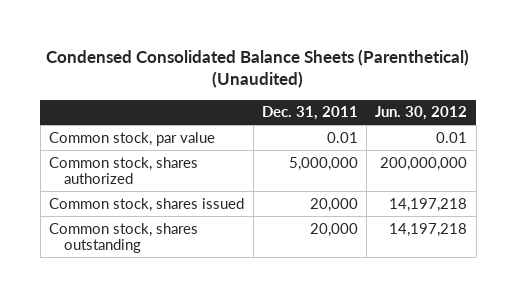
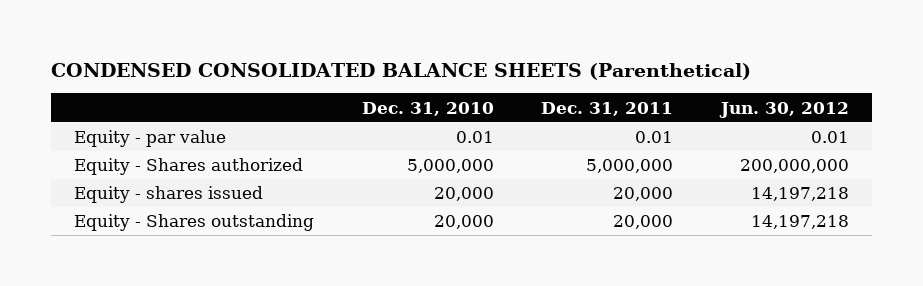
- Condensed Consolidated Balance Sheets (Parenthetical) (Unaudited)
+ CONDENSED CONSOLIDATED BALANCE SHEETS (Parenthetical)
- | Dec. 31, 2011 | Jun. 30, 2012
+ | Dec. 31, 2010 | Dec. 31, 2011 | Jun. 30, 2012
- Common stock, par value | 0.01 | 0.01
- Common stock, shares authorized | 5,000,000 | 200,000,000
- Common stock, shares issued | 20,000 | 14,197,218
- Common stock, shares outstanding | 20,000 | 14,197,218
+ Equity - par value | 0.01 | 0.01 | 0.01
+ Equity - Shares authorized | 5,000,000 | 5,000,000 | 200,000,000
+ Equity - shares issued | 20,000 | 20,000 | 14,197,218
+ Equity - Shares outstanding | 20,000 | 20,000 | 14,197,218

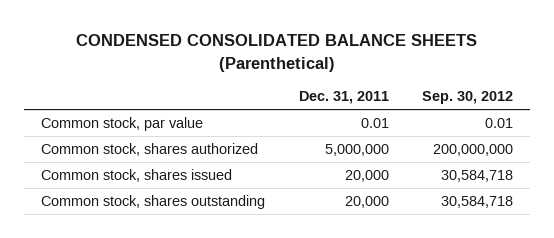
- | Dec. 31, 2010 | Dec. 31, 2011 | Jun. 30, 2012
+ | Dec. 31, 2011 | Sep. 30, 2012
- Equity - par value | 0.01 | 0.01 | 0.01
- Equity - Shares authorized | 5,000,000 | 5,000,000 | 200,000,000
- Equity - shares issued | 20,000 | 20,000 | 14,197,218
- Equity - Shares outstanding | 20,000 | 20,000 | 14,197,218
+ Common stock, par value | 0.01 | 0.01
+ Common stock, shares authorized | 5,000,000 | 200,000,000
+ Common stock, shares issued | 20,000 | 30,584,718
+ Common stock, shares outstanding | 20,000 | 30,584,718

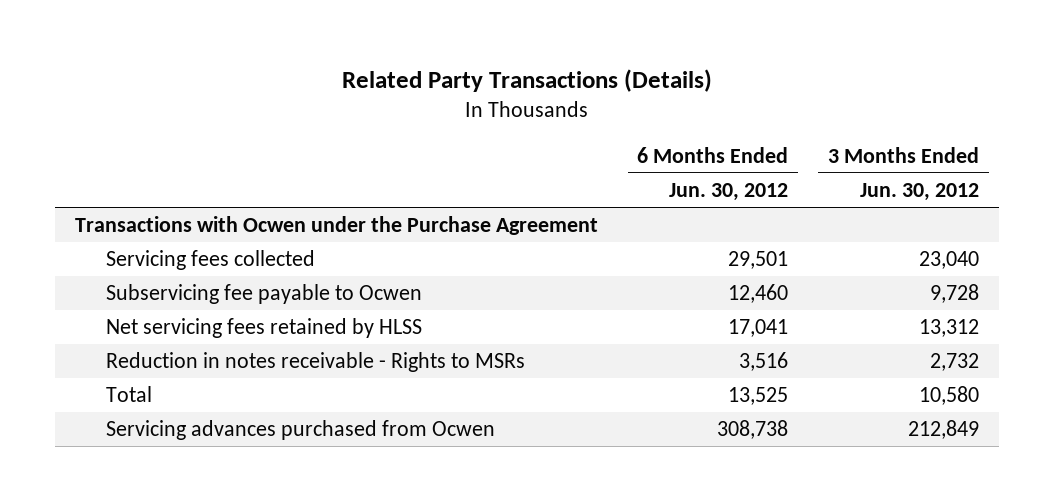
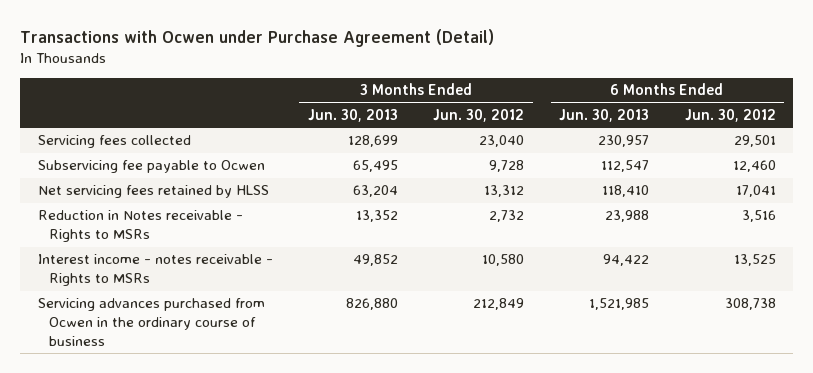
- Related Party Transactions (Details)
+ Transactions with Ocwen under Purchase Agreement (Detail)
- | 6 Months Ended Jun. 30, 2012 | 3 Months Ended Jun. 30, 2012
+ | 3 Months Ended Jun. 30, 2013 | 3 Months Ended Jun. 30, 2012 | 6 Months Ended Jun. 30, 2013 | 6 Months Ended Jun. 30, 2012
- Transactions with Ocwen under the Purchase Agreement
- Reduction in notes receivable - Rights to MSRs | 3,516 | 2,732
- Total | 13,525 | 10,580
- Servicing advances purchased from Ocwen | 308,738 | 212,849
+ Reduction in Notes receivable - Rights to MSRs | 13,352 | 2,732 | 23,988 | 3,516
+ Interest income - notes receivable - Rights to MSRs | 49,852 | 10,580 | 94,422 | 13,525
+ Servicing advances purchased from Ocwen in the ordinary course of business | 826,880 | 212,849 | 1,521,985 | 308,738

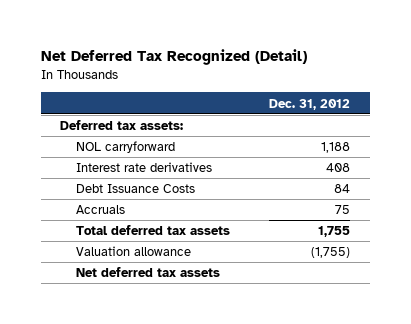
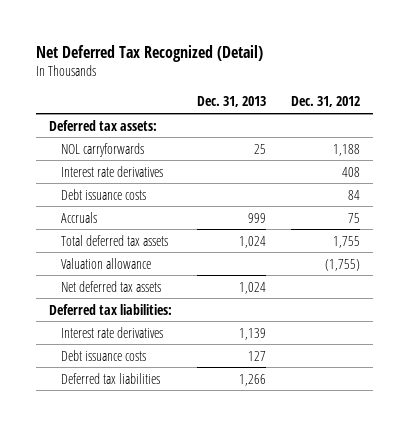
- | Dec. 31, 2012
+ | Dec. 31, 2013 | Dec. 31, 2012
- NOL carryforward | 1,188
+ NOL carryforwards | 25 | 1,188
- Debt Issuance Costs | 84
+ Debt issuance costs | | 84
+ Deferred tax liabilities:
+ Interest rate derivatives | 1,139 |
+ Debt issuance costs | 127 |
+ Deferred tax liabilities | 1,266 |

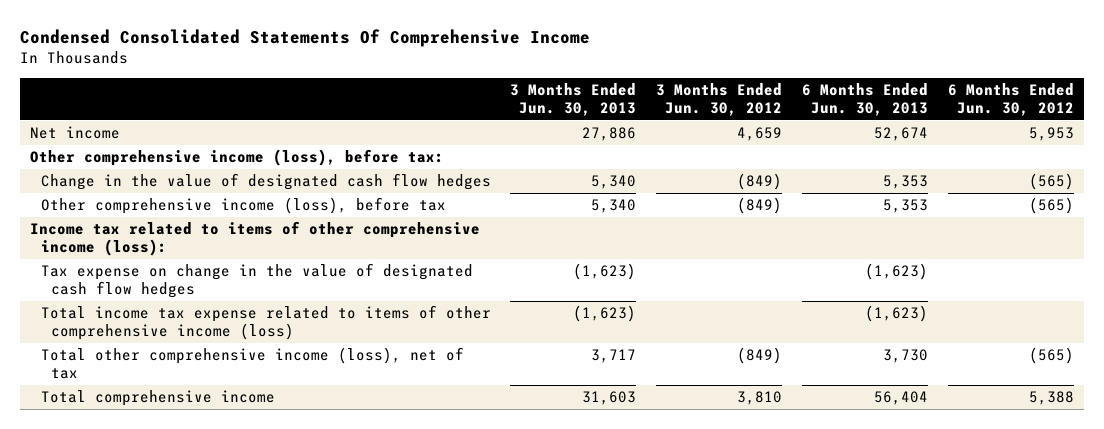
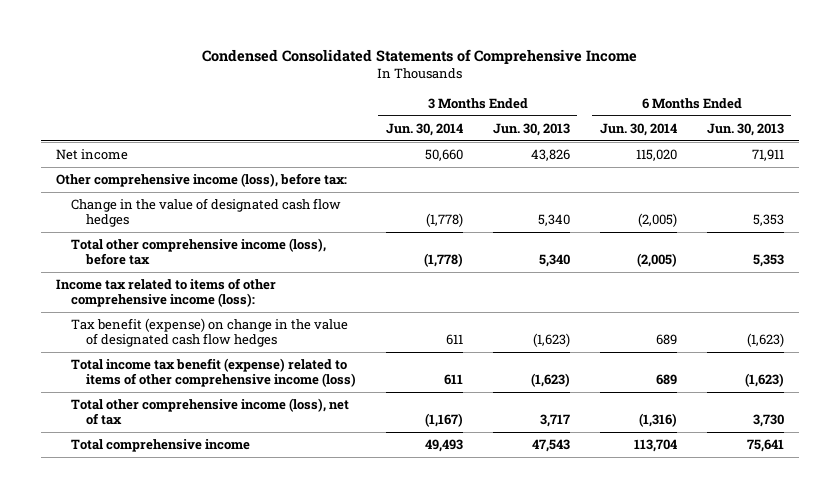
- Condensed Consolidated Statements Of Comprehensive Income
+ Condensed Consolidated Statements of Comprehensive Income
- | 3 Months Ended Jun. 30, 2013 | 3 Months Ended Jun. 30, 2012 | 6 Months Ended Jun. 30, 2013 | 6 Months Ended Jun. 30, 2012
+ | 3 Months Ended Jun. 30, 2014 | 3 Months Ended Jun. 30, 2013 | 6 Months Ended Jun. 30, 2014 | 6 Months Ended Jun. 30, 2013
- Net income | 27,886 | 4,659 | 52,674 | 5,953
+ Net income | 50,660 | 43,826 | 115,020 | 71,911
- Other comprehensive income (loss), before tax | 5,340 | (849) | 5,353 | (565)
+ Total other comprehensive income (loss), before tax | (1,778) | 5,340 | (2,005) | 5,353
- Tax expense on change in the value of designated cash flow hedges | (1,623) | | (1,623) |
- Total income tax expense related to items of other comprehensive income (loss) | (1,623) | | (1,623) |
+ Tax benefit (expense) on change in the value of designated cash flow hedges | 611 | (1,623) | 689 | (1,623)
+ Total income tax benefit (expense) related to items of other comprehensive income (loss) | 611 | (1,623) | 689 | (1,623)
- Total comprehensive income | 31,603 | 3,810 | 56,404 | 5,388
+ Total comprehensive income | 49,493 | 47,543 | 113,704 | 75,641

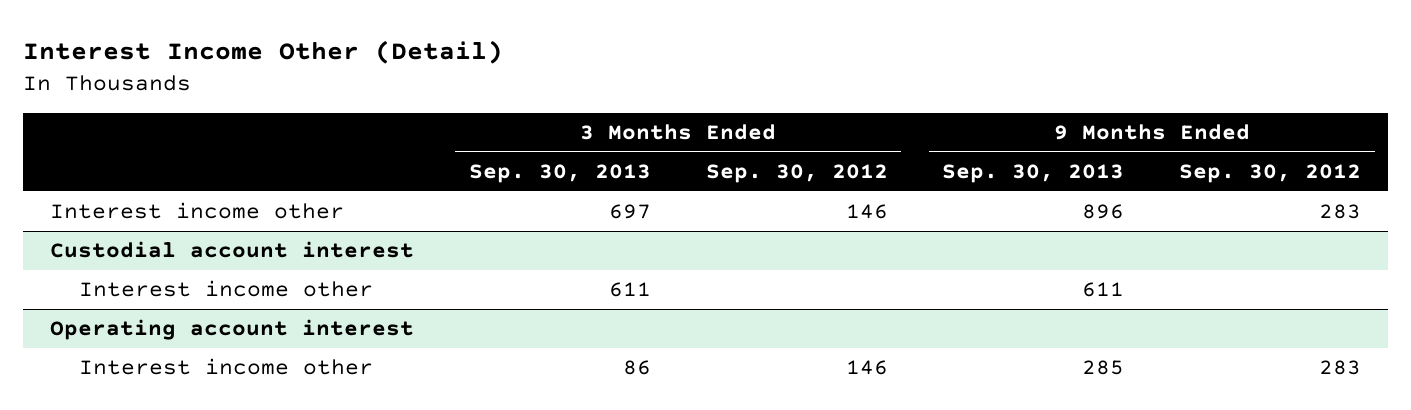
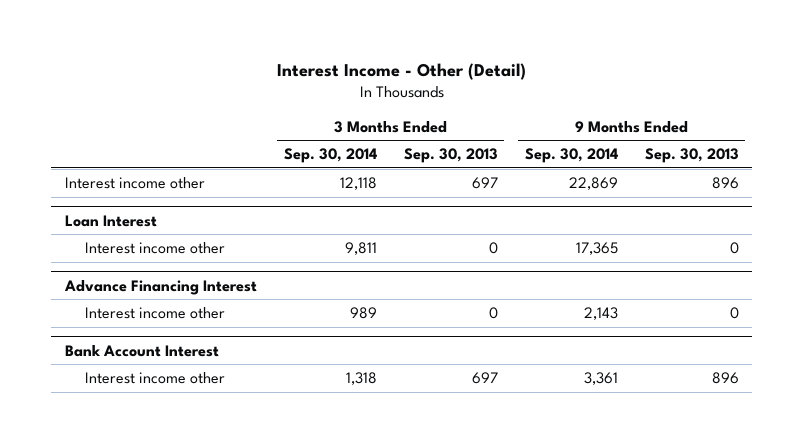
- Interest Income Other (Detail)
+ Interest Income - Other (Detail)
- | 3 Months Ended Sep. 30, 2013 | 3 Months Ended Sep. 30, 2012 | 9 Months Ended Sep. 30, 2013 | 9 Months Ended Sep. 30, 2012
+ | 3 Months Ended Sep. 30, 2014 | 3 Months Ended Sep. 30, 2013 | 9 Months Ended Sep. 30, 2014 | 9 Months Ended Sep. 30, 2013
- Custodial account interest
- Interest income other | 611 | | 611 |
- Operating account interest
- Interest income other | 86 | 146 | 285 | 283
+ Loan Interest
+ Interest income other | 9,811 | 0 | 17,365 | 0
+ Advance Financing Interest
+ Interest income other | 989 | 0 | 2,143 | 0
+ Bank Account Interest
+ Interest income other | 1,318 | 697 | 3,361 | 896

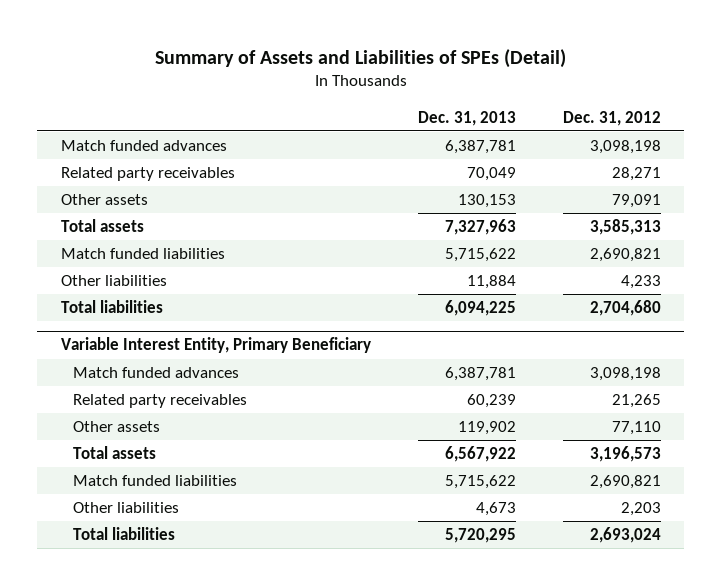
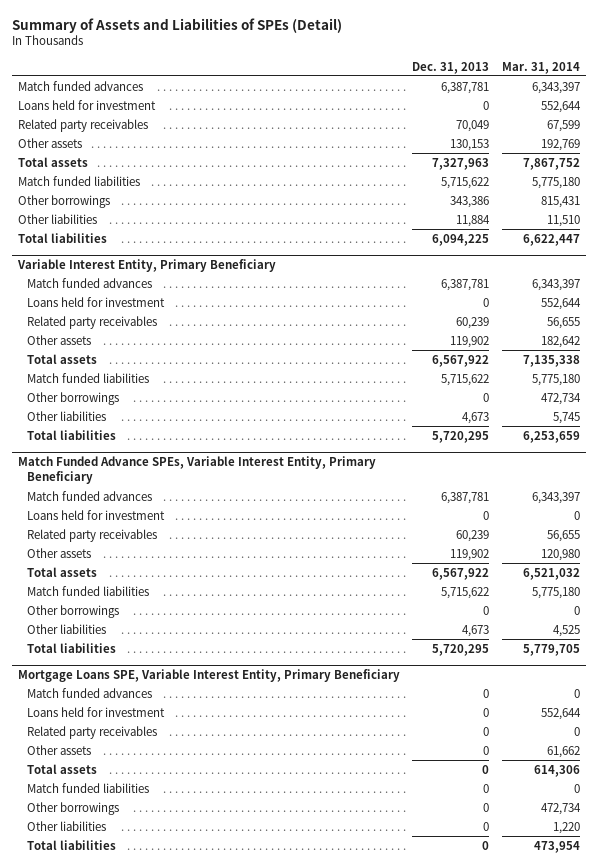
- | Dec. 31, 2013 | Dec. 31, 2012
+ | Dec. 31, 2013 | Mar. 31, 2014
+ Loans held for investment | 0 | 552,644
+ Other borrowings | 343,386 | 815,431
@ Variable Interest Entity, Primary Beneficiary
+ Loans held for investment | 0 | 552,644
+ Other borrowings | 0 | 472,734
+ Match Funded Advance SPEs, Variable Interest Entity, Primary Beneficiary
+ Match funded advances | 6,387,781 | 6,343,397
+ Loans held for investment | 0 | 0
+ Related party receivables | 60,239 | 56,655
+ Other assets | 119,902 | 120,980
+ Total assets | 6,567,922 | 6,521,032
+ Match funded liabilities | 5,715,622 | 5,775,180
+ Other borrowings | 0 | 0
+ Other liabilities | 4,673 | 4,525
+ Total liabilities | 5,720,295 | 5,779,705
+ Mortgage Loans SPE, Variable Interest Entity, Primary Beneficiary
+ Match funded advances | 0 | 0
+ Loans held for investment | 0 | 552,644
+ Related party receivables | 0 | 0
+ Other assets | 0 | 61,662
+ Total assets | 0 | 614,306
+ Match funded liabilities | 0 | 0
+ Other borrowings | 0 | 472,734
+ Other liabilities | 0 | 1,220
+ Total liabilities | 0 | 473,954

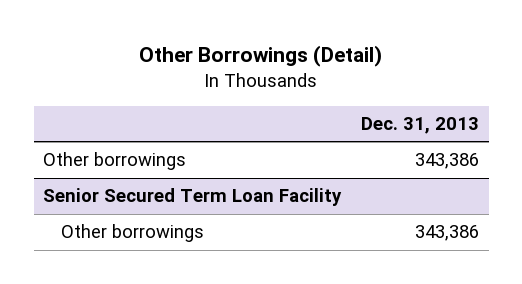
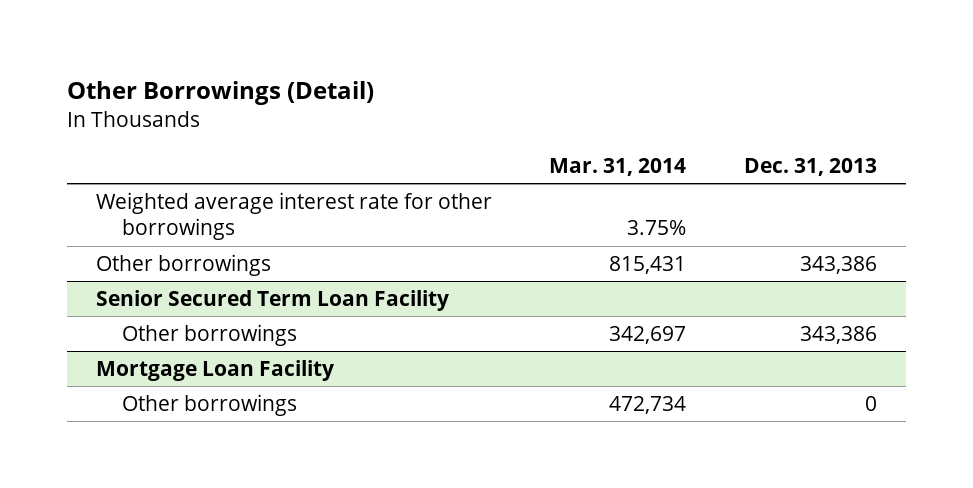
- | Dec. 31, 2013
+ | Mar. 31, 2014 | Dec. 31, 2013
+ Weighted average interest rate for other borrowings | 3.75% |
+ Mortgage Loan Facility
+ Other borrowings | 472,734 | 0

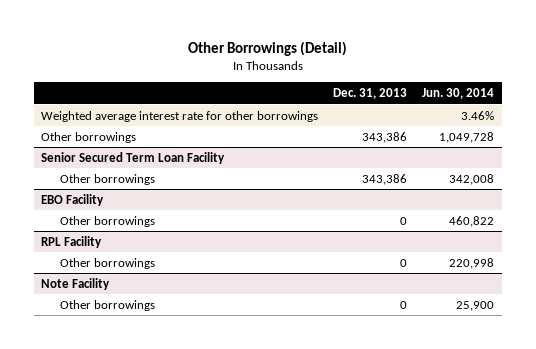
- | Mar. 31, 2014 | Dec. 31, 2013
+ | Dec. 31, 2013 | Jun. 30, 2014
- Mortgage Loan Facility
+ EBO Facility
+ RPL Facility
+ Other borrowings | 0 | 220,998
+ Note Facility
+ Other borrowings | 0 | 25,900

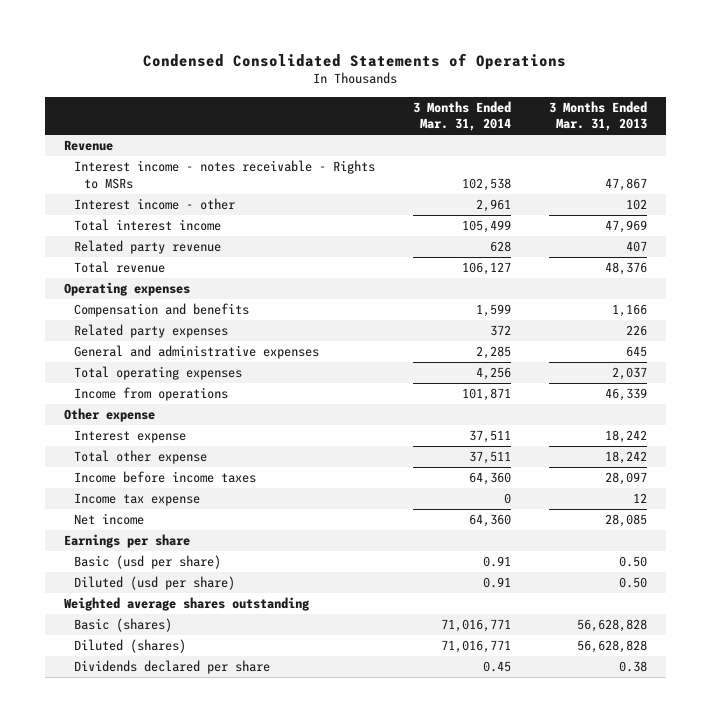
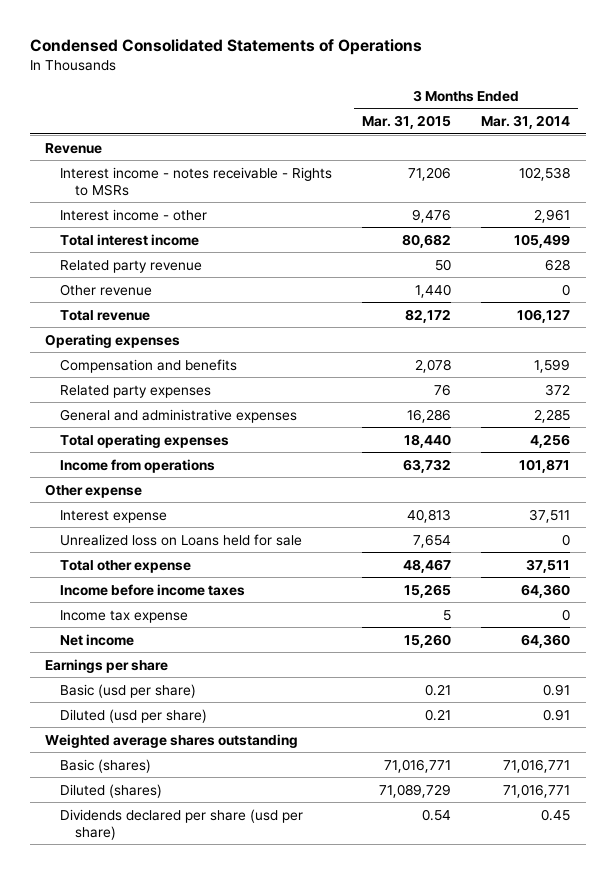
- | 3 Months Ended Mar. 31, 2014 | 3 Months Ended Mar. 31, 2013
+ | 3 Months Ended Mar. 31, 2015 | 3 Months Ended Mar. 31, 2014
+ Other revenue | 1,440 | 0
+ Unrealized loss on Loans held for sale | 7,654 | 0
- Dividends declared per share | 0.45 | 0.38
+ Dividends declared per share (usd per share) | 0.54 | 0.45

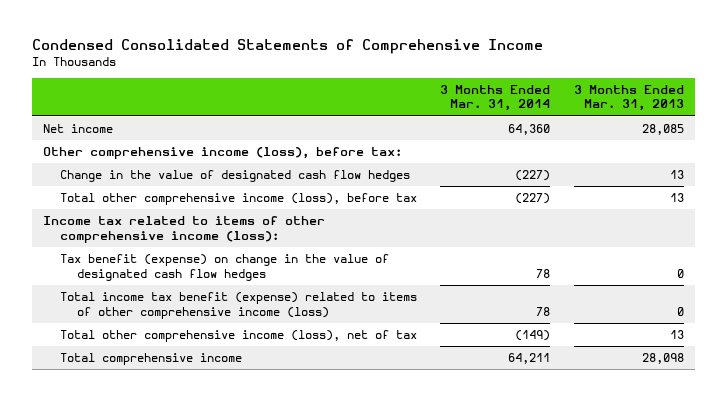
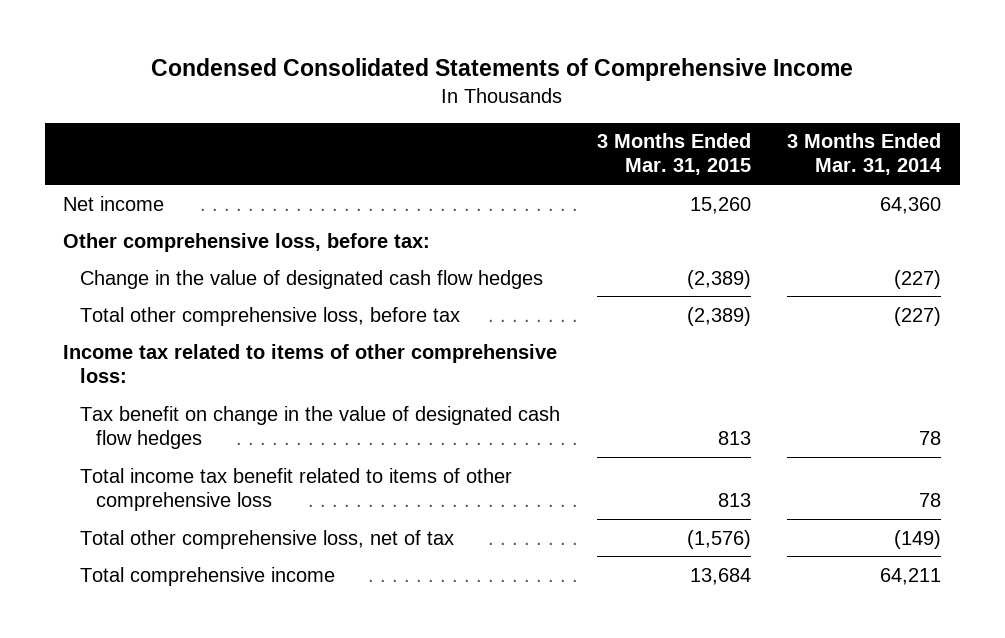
- | 3 Months Ended Mar. 31, 2014 | 3 Months Ended Mar. 31, 2013
+ | 3 Months Ended Mar. 31, 2015 | 3 Months Ended Mar. 31, 2014
- Other comprehensive income (loss), before tax:
+ Other comprehensive loss, before tax:
- Total other comprehensive income (loss), before tax | (227) | 13
- Income tax related to items of other comprehensive income (loss):
- Tax benefit (expense) on change in the value of designated cash flow hedges | 78 | 0
- Total income tax benefit (expense) related to items of other comprehensive income (loss) | 78 | 0
- Total other comprehensive income (loss), net of tax | (149) | 13
+ Total other comprehensive loss, before tax | (2,389) | (227)
+ Income tax related to items of other comprehensive loss:
+ Tax benefit on change in the value of designated cash flow hedges | 813 | 78
+ Total income tax benefit related to items of other comprehensive loss | 813 | 78
+ Total other comprehensive loss, net of tax | (1,576) | (149)

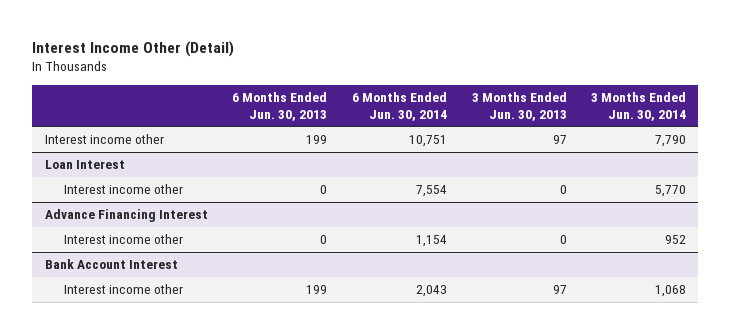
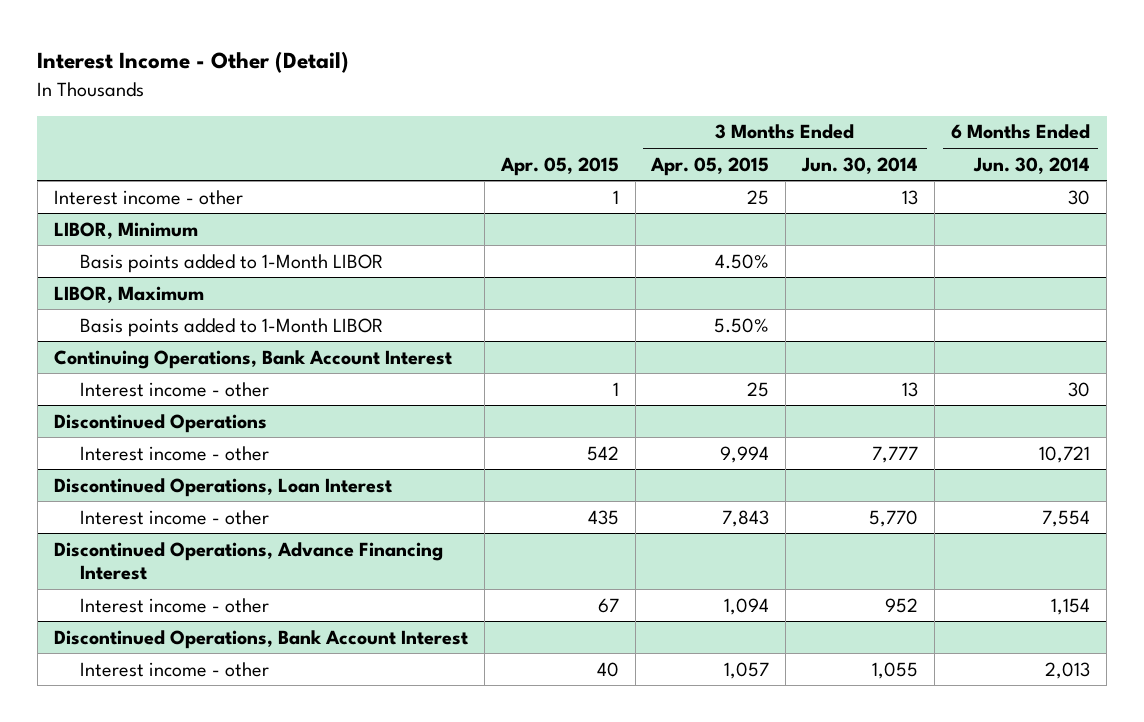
- Interest Income Other (Detail)
+ Interest Income - Other (Detail)
- | 6 Months Ended Jun. 30, 2013 | 6 Months Ended Jun. 30, 2014 | 3 Months Ended Jun. 30, 2013 | 3 Months Ended Jun. 30, 2014
+ | Apr. 05, 2015 | 3 Months Ended Apr. 05, 2015 | 3 Months Ended Jun. 30, 2014 | 6 Months Ended Jun. 30, 2014
- Interest income other | 199 | 10,751 | 97 | 7,790
- Loan Interest
- Interest income other | 0 | 7,554 | 0 | 5,770
- Advance Financing Interest
- Interest income other | 0 | 1,154 | 0 | 952
- Bank Account Interest
- Interest income other | 199 | 2,043 | 97 | 1,068
+ Interest income - other | 1 | 25 | 13 | 30
+ LIBOR, Minimum
+ Basis points added to 1-Month LIBOR | | 4.50% | |
+ LIBOR, Maximum
+ Basis points added to 1-Month LIBOR | | 5.50% | |
+ Continuing Operations, Bank Account Interest
+ Interest income - other | 1 | 25 | 13 | 30
+ Discontinued Operations
+ Interest income - other | 542 | 9,994 | 7,777 | 10,721
+ Discontinued Operations, Loan Interest
+ Interest income - other | 435 | 7,843 | 5,770 | 7,554
+ Discontinued Operations, Advance Financing Interest
+ Interest income - other | 67 | 1,094 | 952 | 1,154
+ Discontinued Operations, Bank Account Interest
+ Interest income - other | 40 | 1,057 | 1,055 | 2,013

